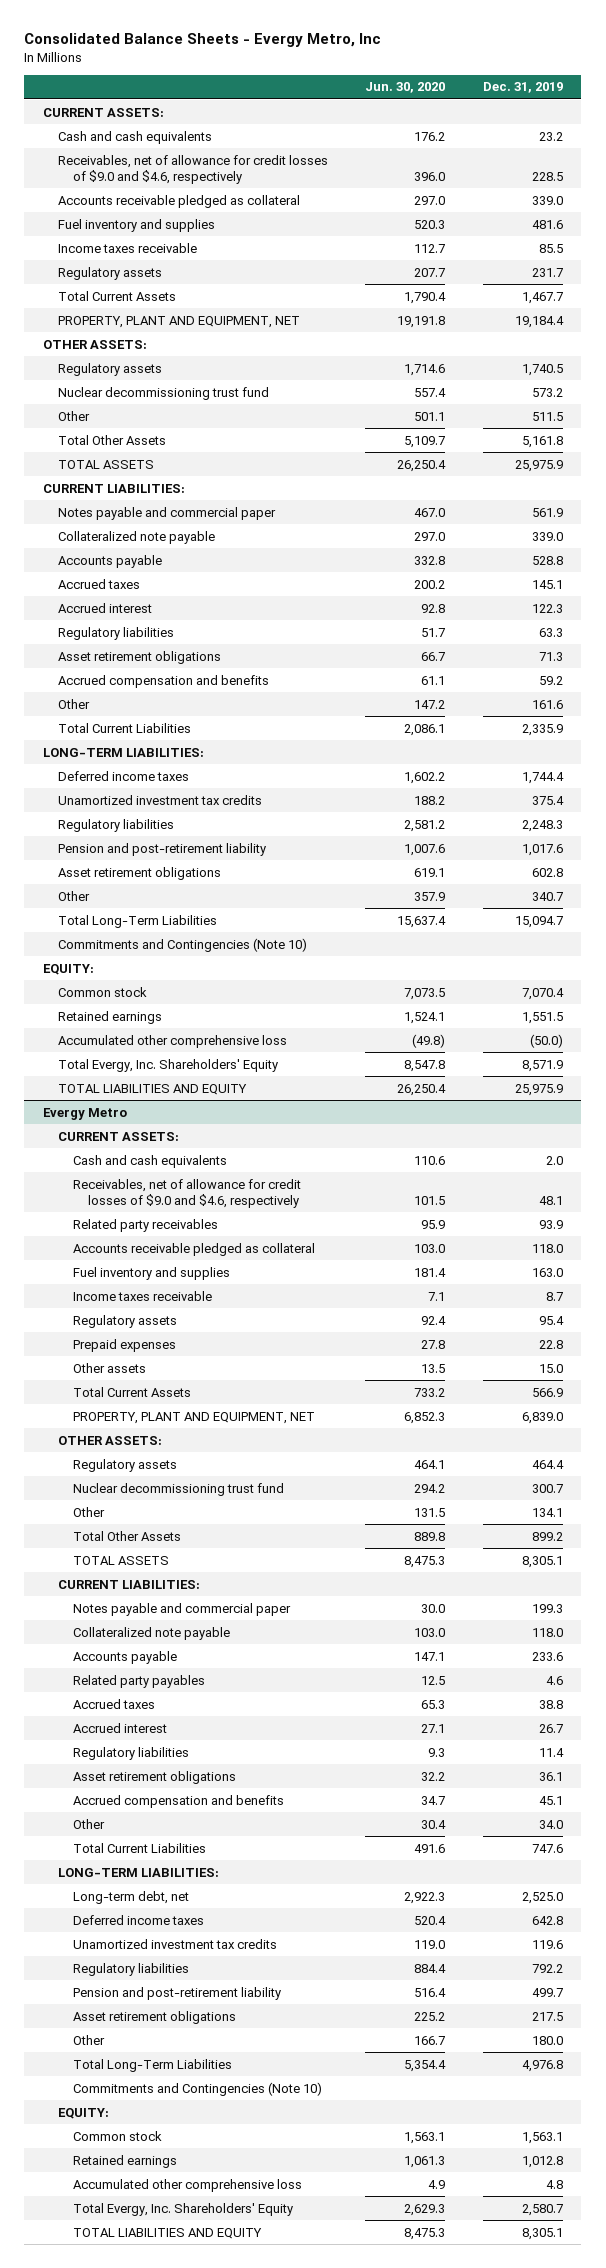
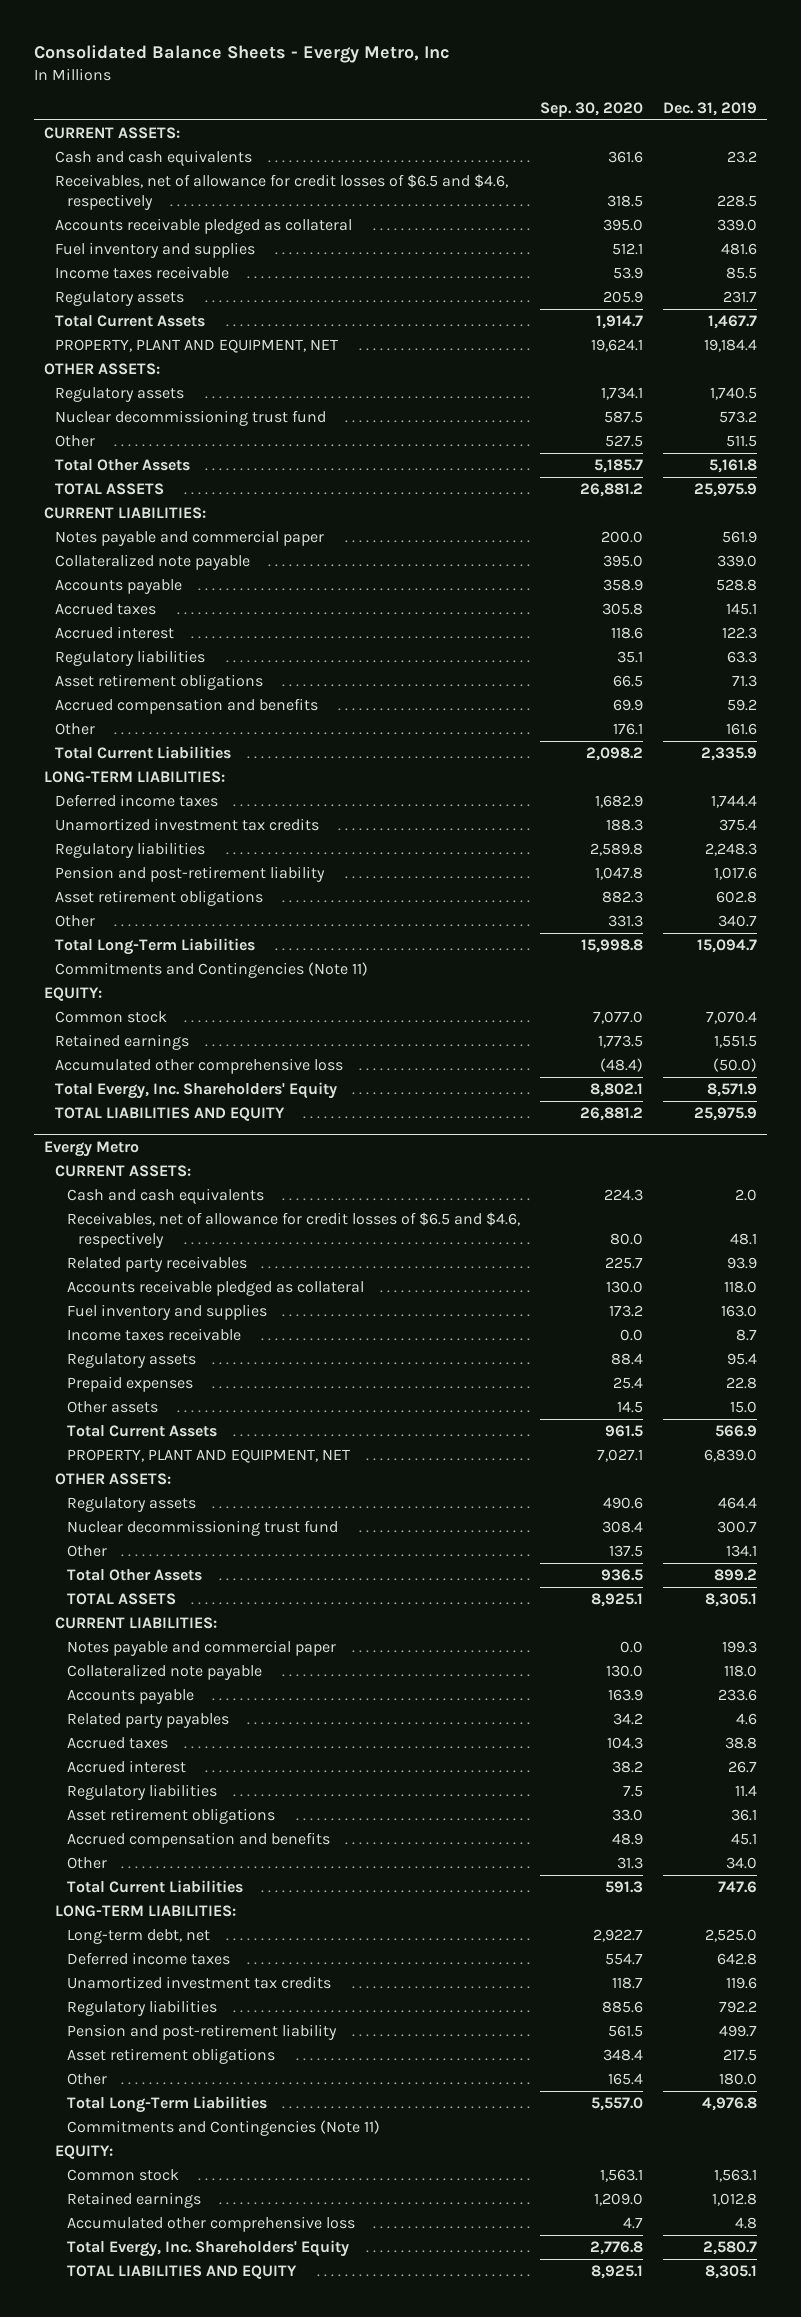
- | Jun. 30, 2020 | Dec. 31, 2019
+ | Sep. 30, 2020 | Dec. 31, 2019
- Receivables, net of allowance for credit losses of $9.0 and $4.6, respectively | 396.0 | 228.5
+ Receivables, net of allowance for credit losses of $6.5 and $4.6, respectively | 318.5 | 228.5
- Commitments and Contingencies (Note 10)
+ Commitments and Contingencies (Note 11)
@ Evergy Metro
- Receivables, net of allowance for credit losses of $9.0 and $4.6, respectively | 101.5 | 48.1
+ Receivables, net of allowance for credit losses of $6.5 and $4.6, respectively | 80.0 | 48.1
- Commitments and Contingencies (Note 10)
+ Commitments and Contingencies (Note 11)

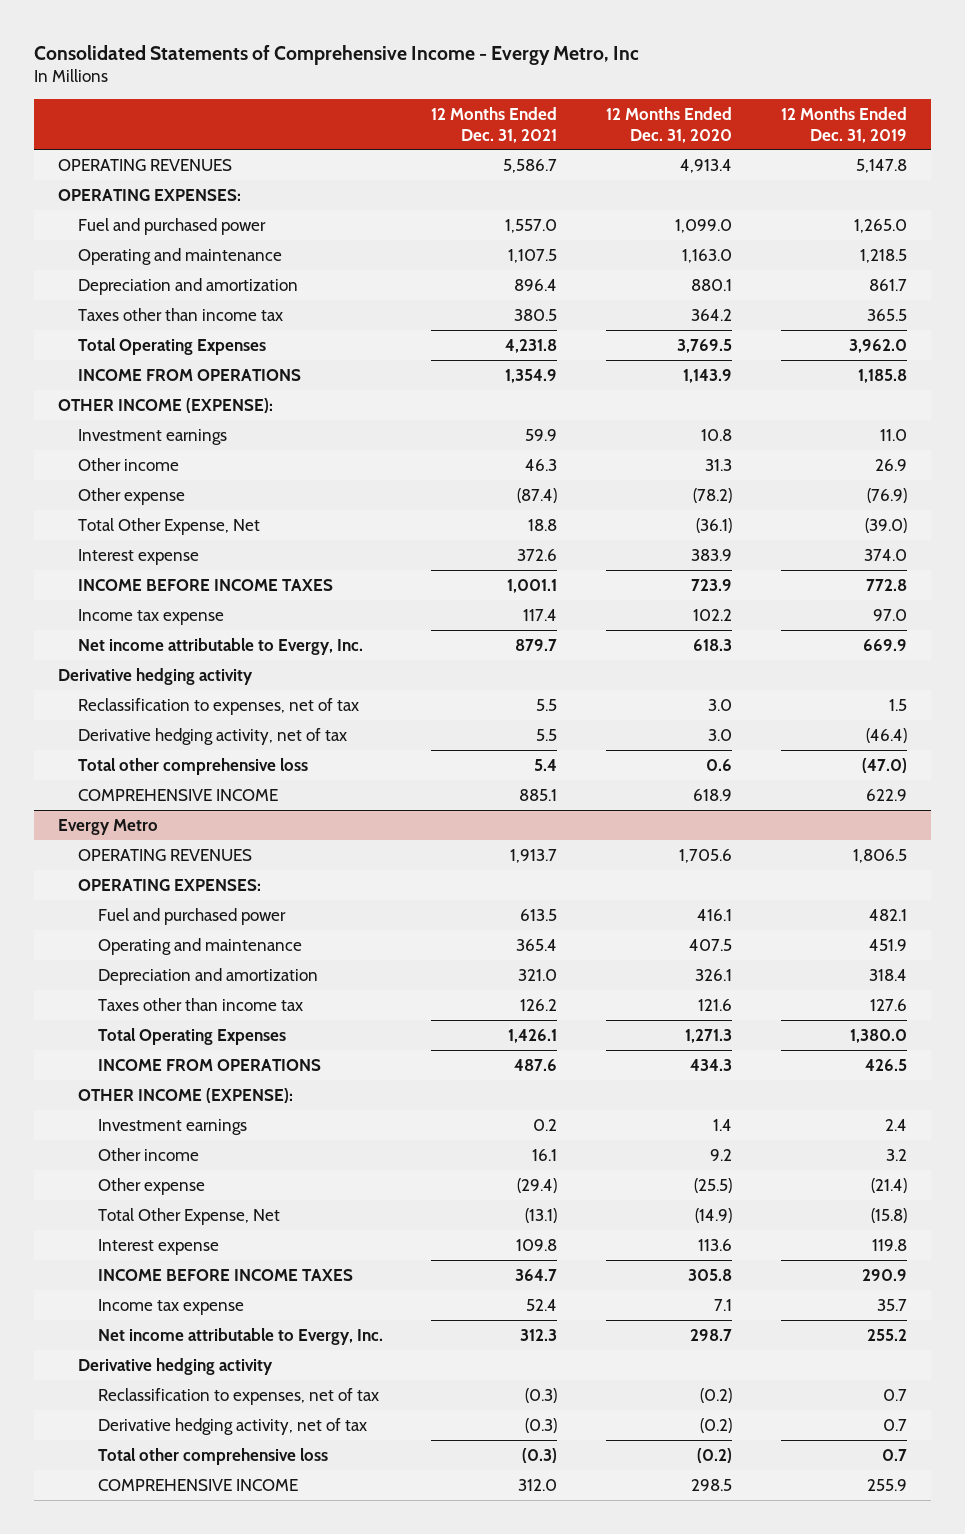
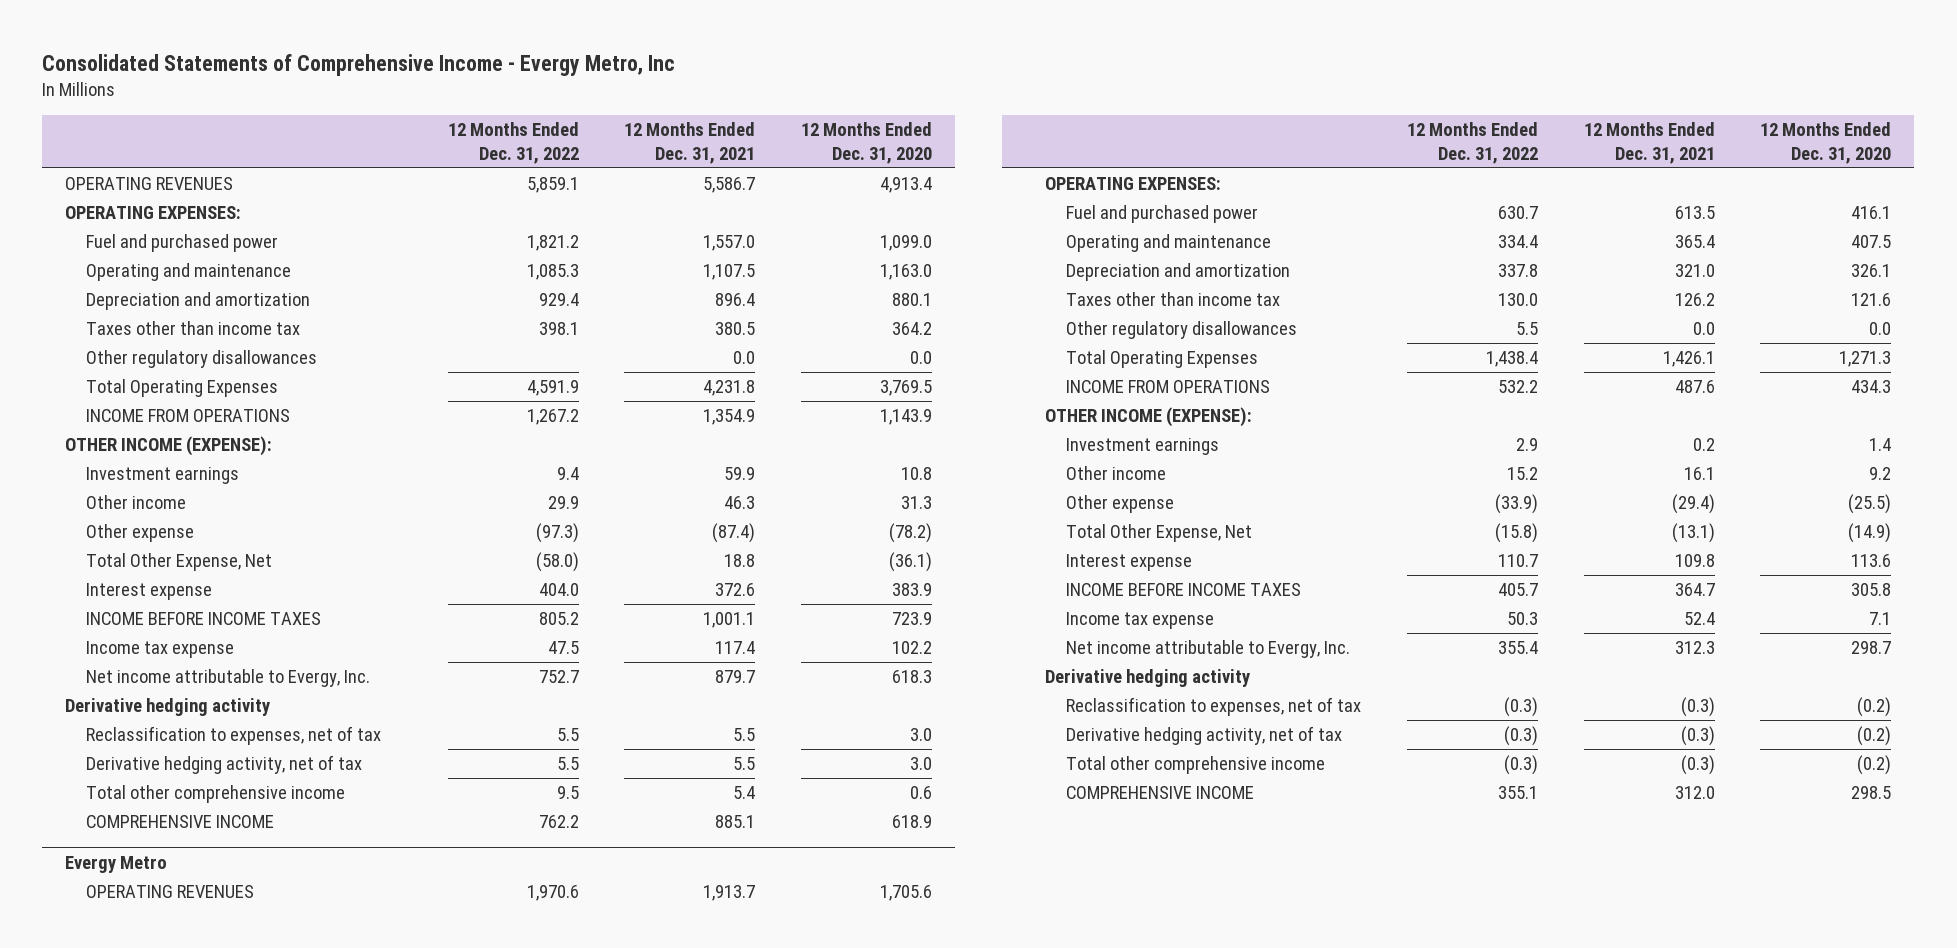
- | 12 Months Ended Dec. 31, 2021 | 12 Months Ended Dec. 31, 2020 | 12 Months Ended Dec. 31, 2019
+ | 12 Months Ended Dec. 31, 2022 | 12 Months Ended Dec. 31, 2021 | 12 Months Ended Dec. 31, 2020
+ Other regulatory disallowances | | 0.0 | 0.0
- Total other comprehensive loss | 5.4 | 0.6 | (47.0)
+ Total other comprehensive income | 9.5 | 5.4 | 0.6
@ Evergy Metro
+ Other regulatory disallowances | 5.5 | 0.0 | 0.0
- Total other comprehensive loss | (0.3) | (0.2) | 0.7
+ Total other comprehensive income | (0.3) | (0.3) | (0.2)

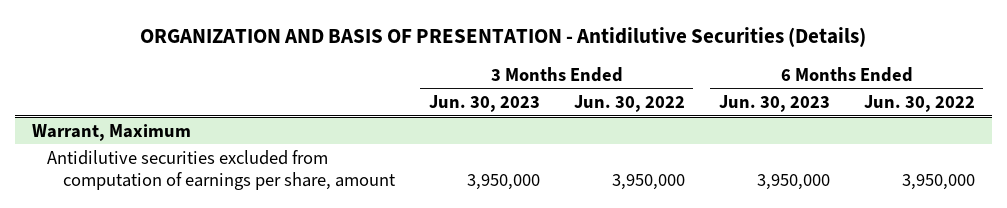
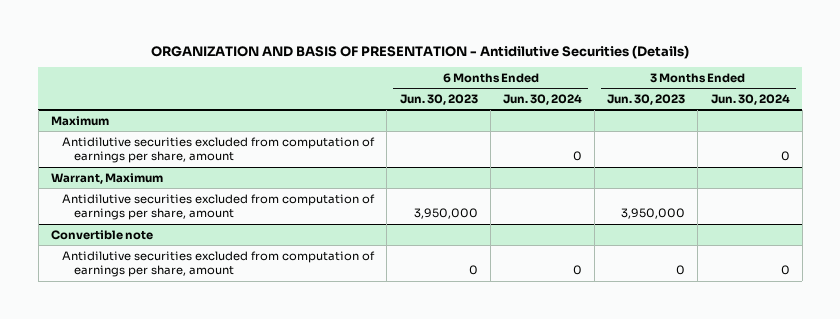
- | 3 Months Ended Jun. 30, 2023 | 3 Months Ended Jun. 30, 2022 | 6 Months Ended Jun. 30, 2023 | 6 Months Ended Jun. 30, 2022
+ | 6 Months Ended Jun. 30, 2023 | 6 Months Ended Jun. 30, 2024 | 3 Months Ended Jun. 30, 2023 | 3 Months Ended Jun. 30, 2024
+ Maximum
+ Antidilutive securities excluded from computation of earnings per share, amount | | 0 | | 0
+ Convertible note
+ Antidilutive securities excluded from computation of earnings per share, amount | 0 | 0 | 0 | 0

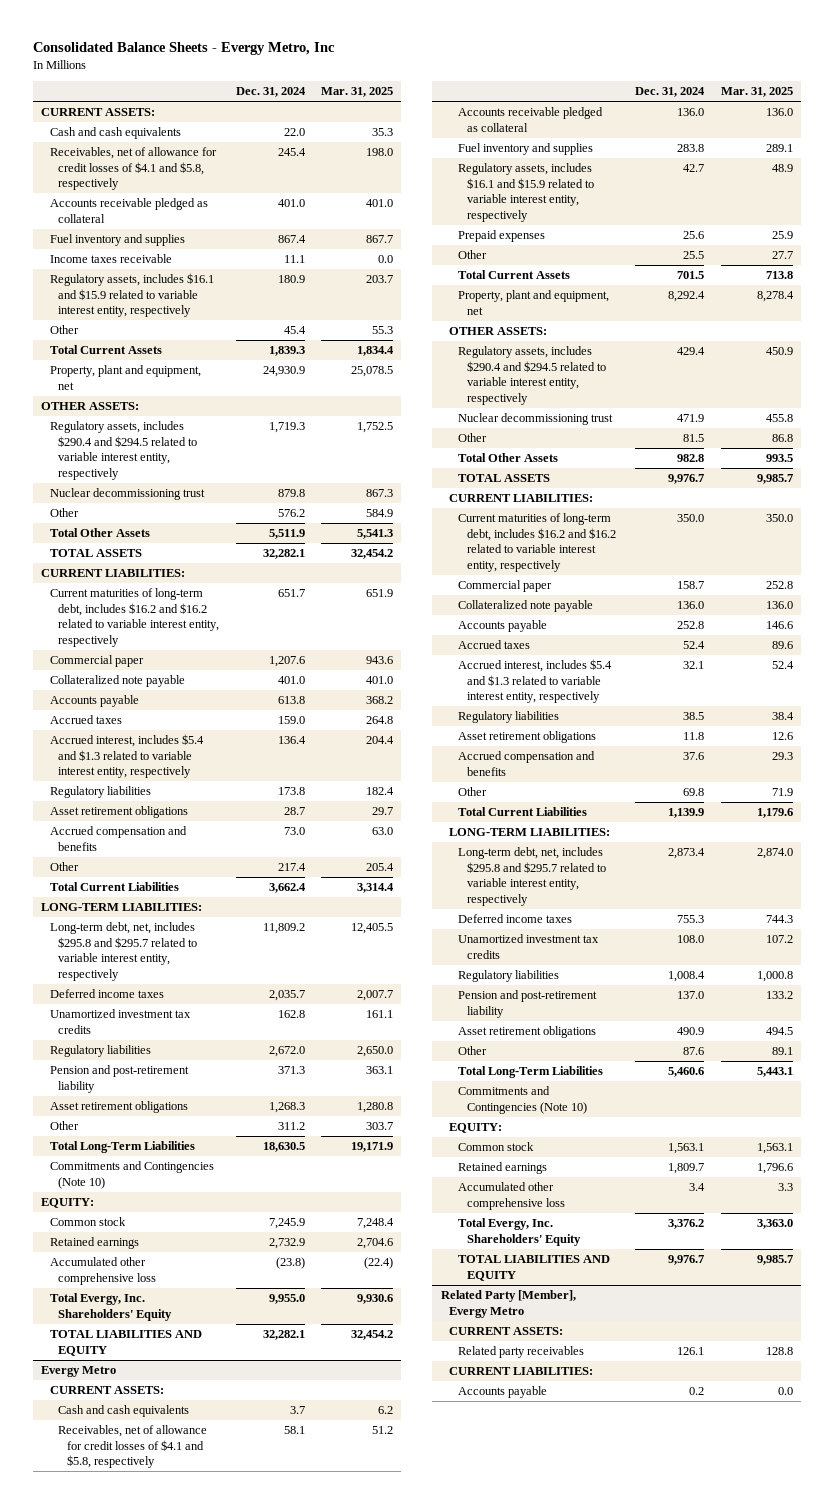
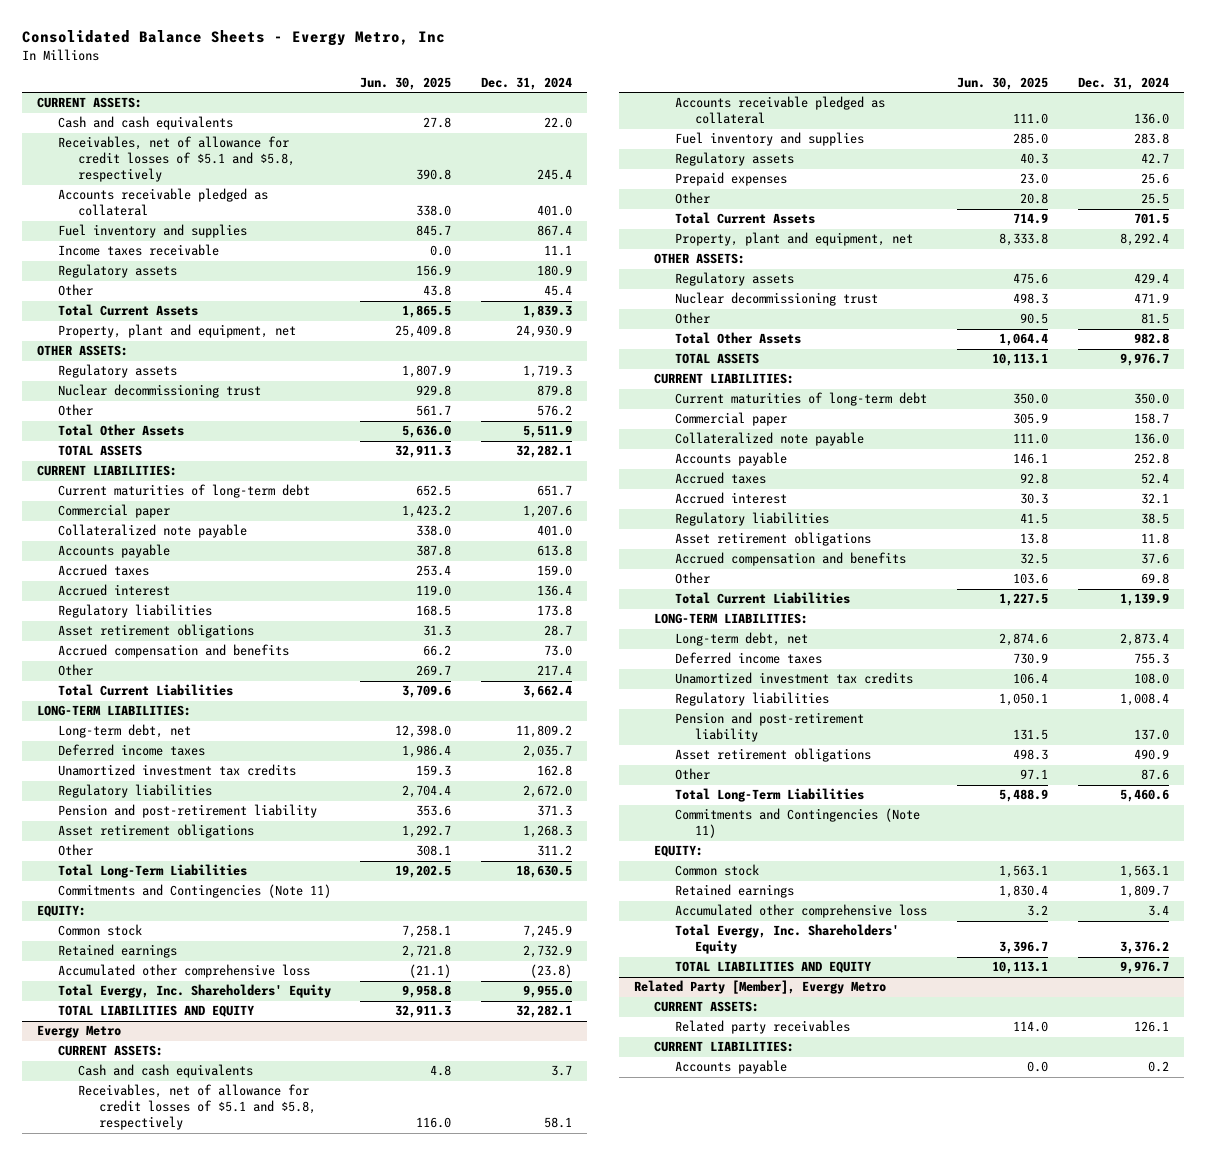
- | Dec. 31, 2024 | Mar. 31, 2025
+ | Jun. 30, 2025 | Dec. 31, 2024
- Receivables, net of allowance for credit losses of $4.1 and $5.8, respectively | 245.4 | 198.0
+ Receivables, net of allowance for credit losses of $5.1 and $5.8, respectively | 390.8 | 245.4
- Regulatory assets, includes $16.1 and $15.9 related to variable interest entity, respectively | 180.9 | 203.7
+ Regulatory assets | 156.9 | 180.9
- Regulatory assets, includes $290.4 and $294.5 related to variable interest entity, respectively | 1,719.3 | 1,752.5
+ Regulatory assets | 1,807.9 | 1,719.3
- Current maturities of long-term debt, includes $16.2 and $16.2 related to variable interest entity, respectively | 651.7 | 651.9
+ Current maturities of long-term debt | 652.5 | 651.7
- Accrued interest, includes $5.4 and $1.3 related to variable interest entity, respectively | 136.4 | 204.4
+ Accrued interest | 119.0 | 136.4
- Long-term debt, net, includes $295.8 and $295.7 related to variable interest entity, respectively | 11,809.2 | 12,405.5
+ Long-term debt, net | 12,398.0 | 11,809.2
- Commitments and Contingencies (Note 10)
+ Commitments and Contingencies (Note 11)
@ Evergy Metro
- Receivables, net of allowance for credit losses of $4.1 and $5.8, respectively | 58.1 | 51.2
+ Receivables, net of allowance for credit losses of $5.1 and $5.8, respectively | 116.0 | 58.1
- Regulatory assets, includes $16.1 and $15.9 related to variable interest entity, respectively | 42.7 | 48.9
+ Regulatory assets | 40.3 | 42.7
- Regulatory assets, includes $290.4 and $294.5 related to variable interest entity, respectively | 429.4 | 450.9
+ Regulatory assets | 475.6 | 429.4
- Current maturities of long-term debt, includes $16.2 and $16.2 related to variable interest entity, respectively | 350.0 | 350.0
+ Current maturities of long-term debt | 350.0 | 350.0
- Accrued interest, includes $5.4 and $1.3 related to variable interest entity, respectively | 32.1 | 52.4
+ Accrued interest | 30.3 | 32.1
- Long-term debt, net, includes $295.8 and $295.7 related to variable interest entity, respectively | 2,873.4 | 2,874.0
+ Long-term debt, net | 2,874.6 | 2,873.4
- Commitments and Contingencies (Note 10)
+ Commitments and Contingencies (Note 11)

